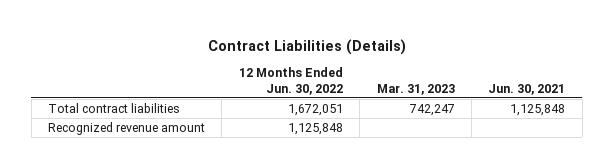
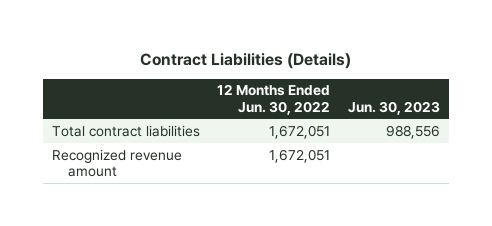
- | 12 Months Ended Jun. 30, 2022 | Mar. 31, 2023 | Jun. 30, 2021
+ | 12 Months Ended Jun. 30, 2022 | Jun. 30, 2023
- Recognized revenue amount | 1,125,848 | |
+ Recognized revenue amount | 1,672,051 |

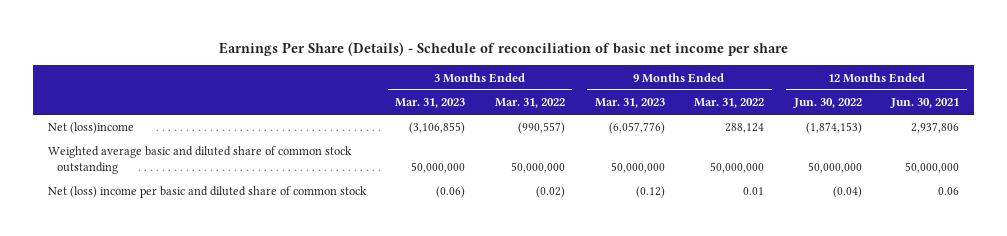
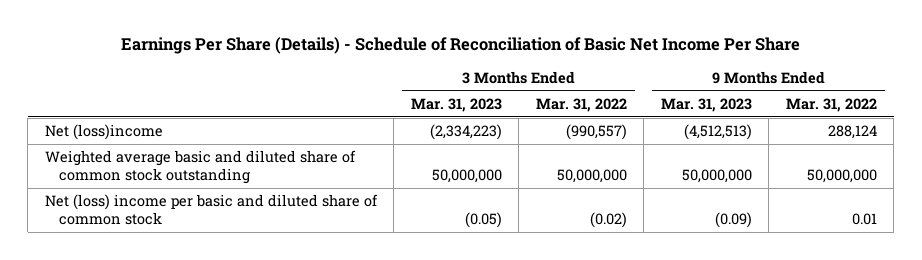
- Earnings Per Share (Details) - Schedule of reconciliation of basic net income per share
+ Earnings Per Share (Details) - Schedule of Reconciliation of Basic Net Income Per Share
- | 3 Months Ended Mar. 31, 2023 | 3 Months Ended Mar. 31, 2022 | 9 Months Ended Mar. 31, 2023 | 9 Months Ended Mar. 31, 2022 | 12 Months Ended Jun. 30, 2022 | 12 Months Ended Jun. 30, 2021
+ | 3 Months Ended Mar. 31, 2023 | 3 Months Ended Mar. 31, 2022 | 9 Months Ended Mar. 31, 2023 | 9 Months Ended Mar. 31, 2022
- Net (loss)income | (3,106,855) | (990,557) | (6,057,776) | 288,124 | (1,874,153) | 2,937,806
+ Net (loss)income | (2,334,223) | (990,557) | (4,512,513) | 288,124
- Net (loss) income per basic and diluted share of common stock | (0.06) | (0.02) | (0.12) | 0.01 | (0.04) | 0.06
+ Net (loss) income per basic and diluted share of common stock | (0.05) | (0.02) | (0.09) | 0.01

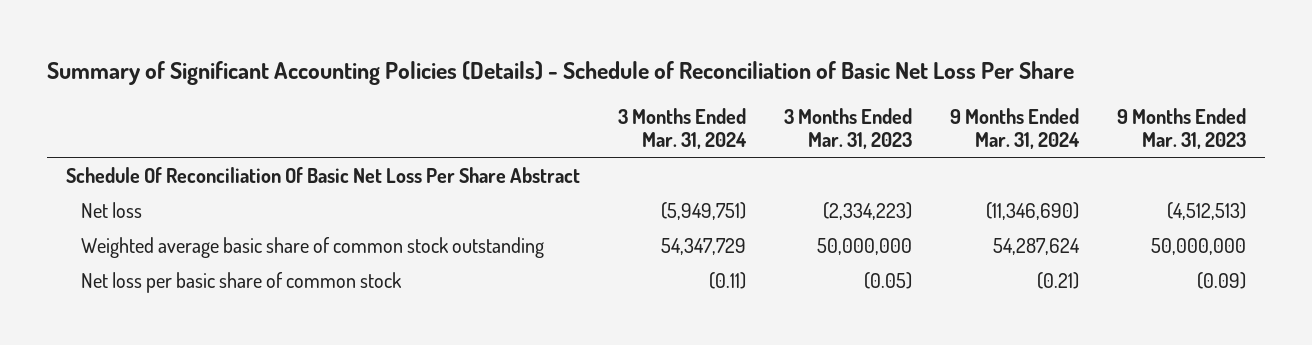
- Earnings Per Share (Details) - Schedule of Reconciliation of Basic Net Income Per Share
+ Summary of Significant Accounting Policies (Details) - Schedule of Reconciliation of Basic Net Loss Per Share
- | 3 Months Ended Mar. 31, 2023 | 3 Months Ended Mar. 31, 2022 | 9 Months Ended Mar. 31, 2023 | 9 Months Ended Mar. 31, 2022
+ | 3 Months Ended Mar. 31, 2024 | 3 Months Ended Mar. 31, 2023 | 9 Months Ended Mar. 31, 2024 | 9 Months Ended Mar. 31, 2023
- Net (loss)income | (2,334,223) | (990,557) | (4,512,513) | 288,124
- Weighted average basic and diluted share of common stock outstanding | 50,000,000 | 50,000,000 | 50,000,000 | 50,000,000
- Net (loss) income per basic and diluted share of common stock | (0.05) | (0.02) | (0.09) | 0.01
+ Schedule Of Reconciliation Of Basic Net Loss Per Share Abstract
+ Net loss | (5,949,751) | (2,334,223) | (11,346,690) | (4,512,513)
+ Weighted average basic share of common stock outstanding | 54,347,729 | 50,000,000 | 54,287,624 | 50,000,000
+ Net loss per basic share of common stock | (0.11) | (0.05) | (0.21) | (0.09)

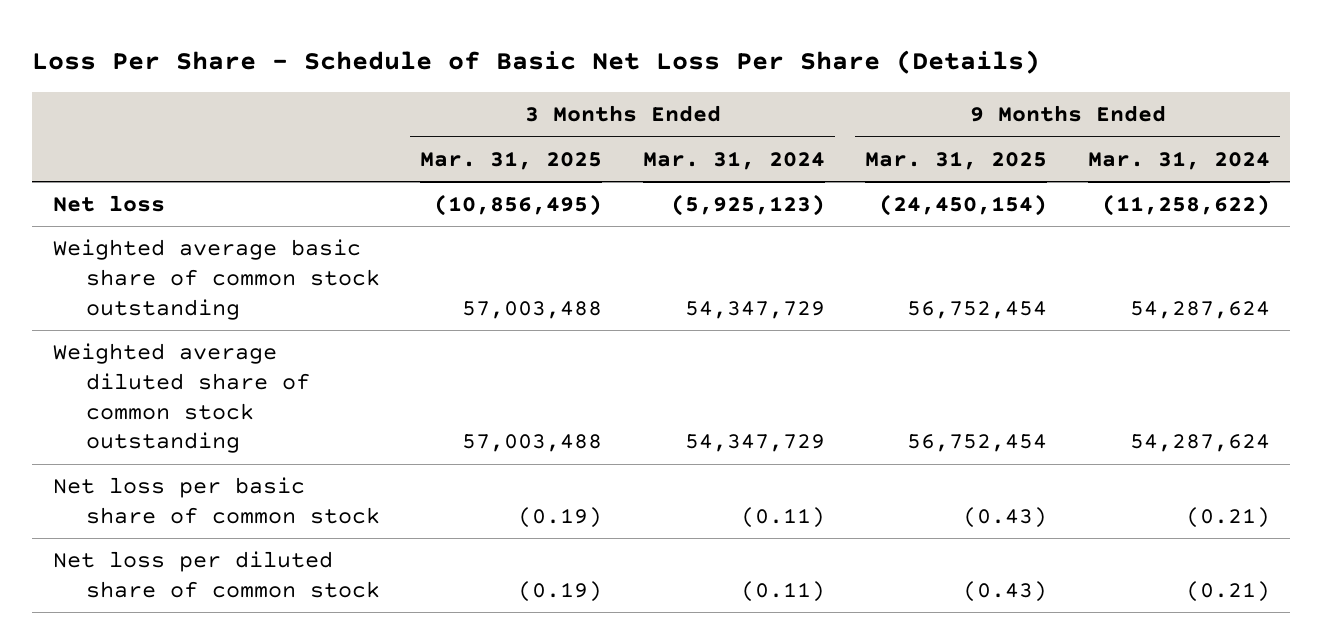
- Summary of Significant Accounting Policies (Details) - Schedule of Reconciliation of Basic Net Loss Per Share
+ Loss Per Share - Schedule of Basic Net Loss Per Share (Details)
- | 3 Months Ended Mar. 31, 2024 | 3 Months Ended Mar. 31, 2023 | 9 Months Ended Mar. 31, 2024 | 9 Months Ended Mar. 31, 2023
+ | 3 Months Ended Mar. 31, 2025 | 3 Months Ended Mar. 31, 2024 | 9 Months Ended Mar. 31, 2025 | 9 Months Ended Mar. 31, 2024
- Schedule Of Reconciliation Of Basic Net Loss Per Share Abstract
- Net loss | (5,949,751) | (2,334,223) | (11,346,690) | (4,512,513)
+ Net loss | (10,856,495) | (5,925,123) | (24,450,154) | (11,258,622)
+ Weighted average diluted share of common stock outstanding | 57,003,488 | 54,347,729 | 56,752,454 | 54,287,624
+ Net loss per diluted share of common stock | (0.19) | (0.11) | (0.43) | (0.21)

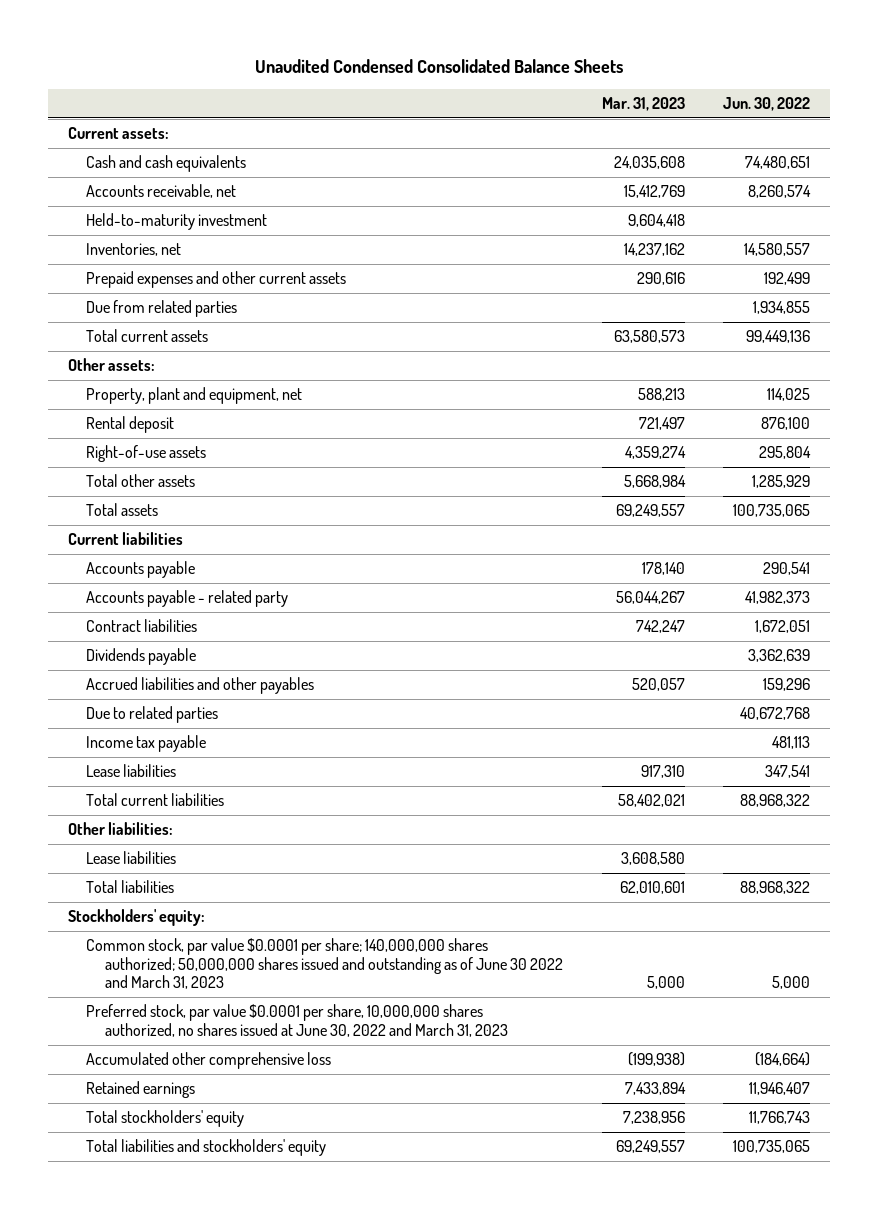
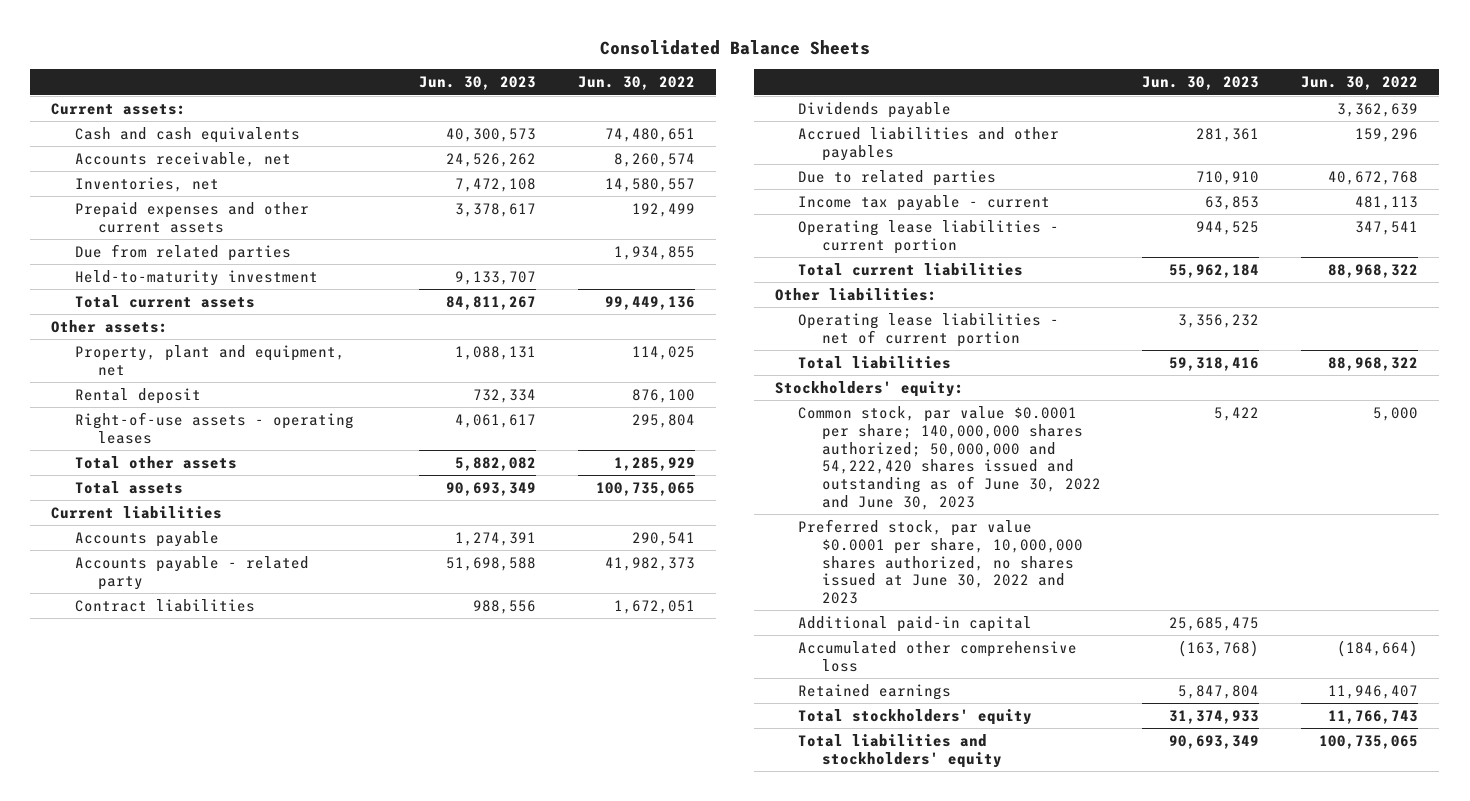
- Unaudited Condensed Consolidated Balance Sheets
+ Consolidated Balance Sheets
- | Mar. 31, 2023 | Jun. 30, 2022
+ | Jun. 30, 2023 | Jun. 30, 2022
moved down: Held-to-maturity investment | 9,133,707 |
- Right-of-use assets | 4,359,274 | 295,804
+ Right-of-use assets - operating leases | 4,061,617 | 295,804
- Income tax payable | | 481,113
- Lease liabilities | 917,310 | 347,541
+ Income tax payable - current | 63,853 | 481,113
+ Operating lease liabilities - current portion | 944,525 | 347,541
- Lease liabilities | 3,608,580 |
+ Operating lease liabilities - net of current portion | 3,356,232 |
- Common stock, par value $0.0001 per share; 140,000,000 shares authorized; 50,000,000 shares issued and outstanding as of June 30 2022 and March 31, 2023 | 5,000 | 5,000
- Preferred stock, par value $0.0001 per share, 10,000,000 shares authorized, no shares issued at June 30, 2022 and March 31, 2023
+ Common stock, par value $0.0001 per share; 140,000,000 shares authorized; 50,000,000 and 54,222,420 shares issued and outstanding as of June 30, 2022 and June 30, 2023 | 5,422 | 5,000
+ Preferred stock, par value $0.0001 per share, 10,000,000 shares authorized, no shares issued at June 30, 2022 and 2023
+ Additional paid-in capital | 25,685,475 |

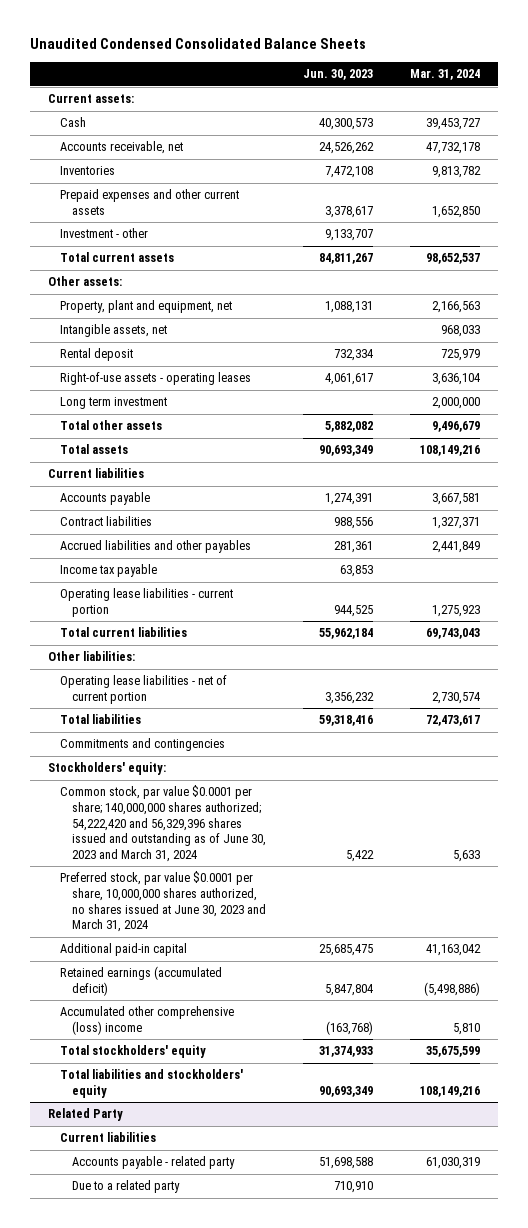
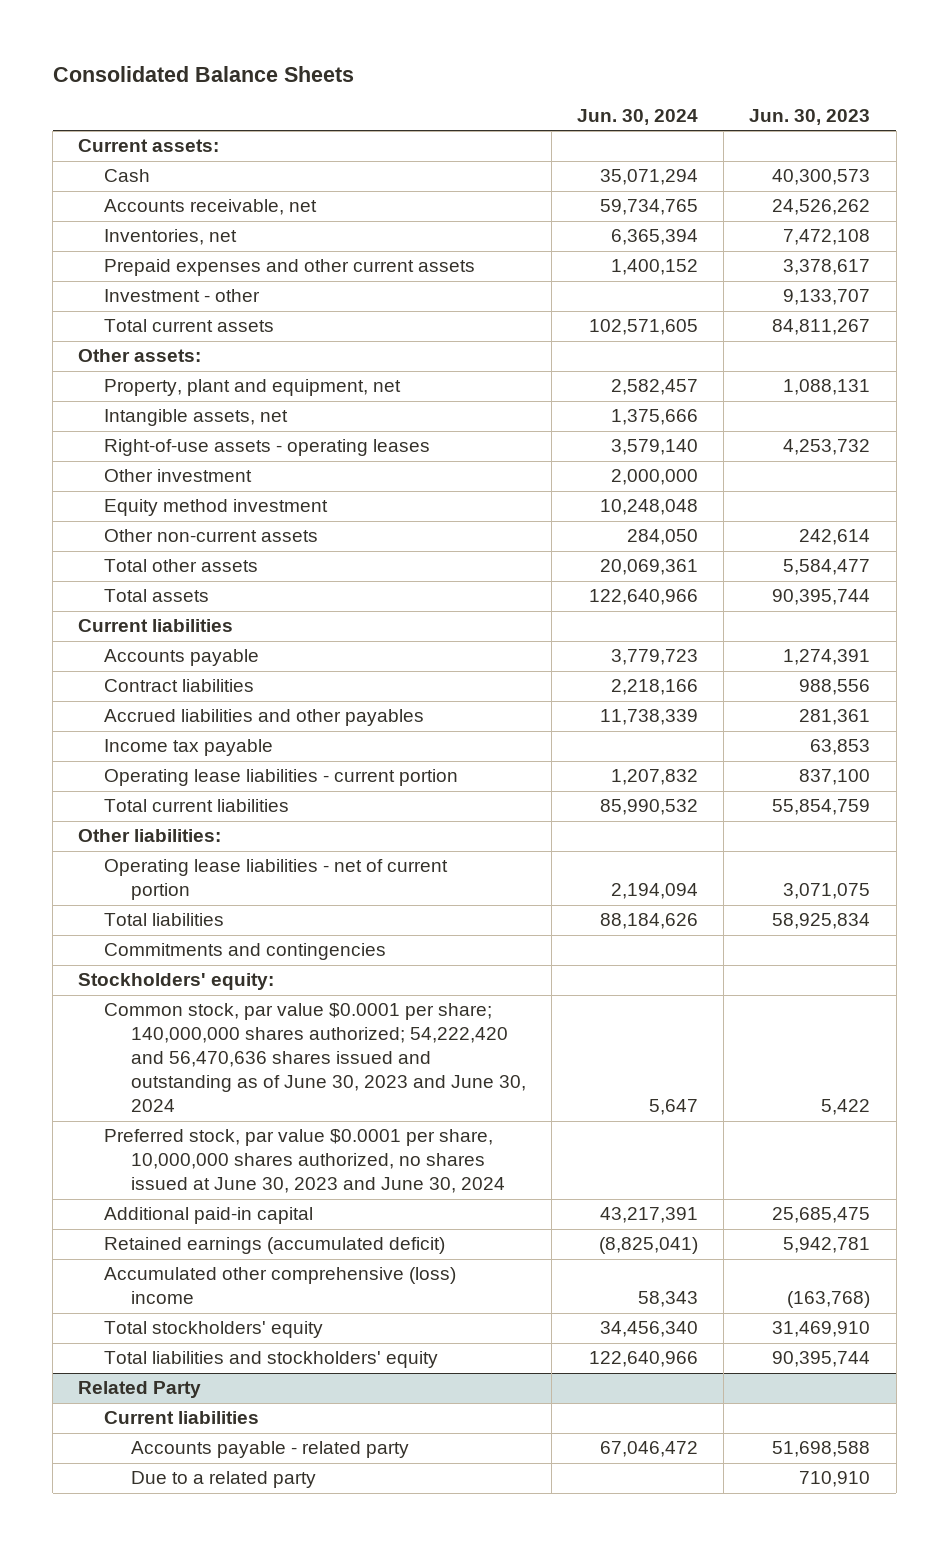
- Unaudited Condensed Consolidated Balance Sheets
+ Consolidated Balance Sheets
- | Jun. 30, 2023 | Mar. 31, 2024
+ | Jun. 30, 2024 | Jun. 30, 2023
- Inventories | 7,472,108 | 9,813,782
+ Inventories, net | 6,365,394 | 7,472,108
- Rental deposit | 732,334 | 725,979
- Right-of-use assets - operating leases | 4,061,617 | 3,636,104
- Long term investment | | 2,000,000
- Total other assets | 5,882,082 | 9,496,679
- Total assets | 90,693,349 | 108,149,216
+ Right-of-use assets - operating leases | 3,579,140 | 4,253,732
+ Other investment | 2,000,000 |
+ Equity method investment | 10,248,048 |
+ Other non-current assets | 284,050 | 242,614
+ Total other assets | 20,069,361 | 5,584,477
+ Total assets | 122,640,966 | 90,395,744
- Operating lease liabilities - current portion | 944,525 | 1,275,923
- Total current liabilities | 55,962,184 | 69,743,043
+ Operating lease liabilities - current portion | 1,207,832 | 837,100
+ Total current liabilities | 85,990,532 | 55,854,759
- Operating lease liabilities - net of current portion | 3,356,232 | 2,730,574
- Total liabilities | 59,318,416 | 72,473,617
+ Operating lease liabilities - net of current portion | 2,194,094 | 3,071,075
+ Total liabilities | 88,184,626 | 58,925,834
- Common stock, par value $0.0001 per share; 140,000,000 shares authorized; 54,222,420 and 56,329,396 shares issued and outstanding as of June 30, 2023 and March 31, 2024 | 5,422 | 5,633
- Preferred stock, par value $0.0001 per share, 10,000,000 shares authorized, no shares issued at June 30, 2023 and March 31, 2024
+ Common stock, par value $0.0001 per share; 140,000,000 shares authorized; 54,222,420 and 56,470,636 shares issued and outstanding as of June 30, 2023 and June 30, 2024 | 5,647 | 5,422
+ Preferred stock, par value $0.0001 per share, 10,000,000 shares authorized, no shares issued at June 30, 2023 and June 30, 2024
- Retained earnings (accumulated deficit) | 5,847,804 | (5,498,886)
+ Retained earnings (accumulated deficit) | (8,825,041) | 5,942,781
- Total stockholders' equity | 31,374,933 | 35,675,599
- Total liabilities and stockholders' equity | 90,693,349 | 108,149,216
+ Total stockholders' equity | 34,456,340 | 31,469,910
+ Total liabilities and stockholders' equity | 122,640,966 | 90,395,744

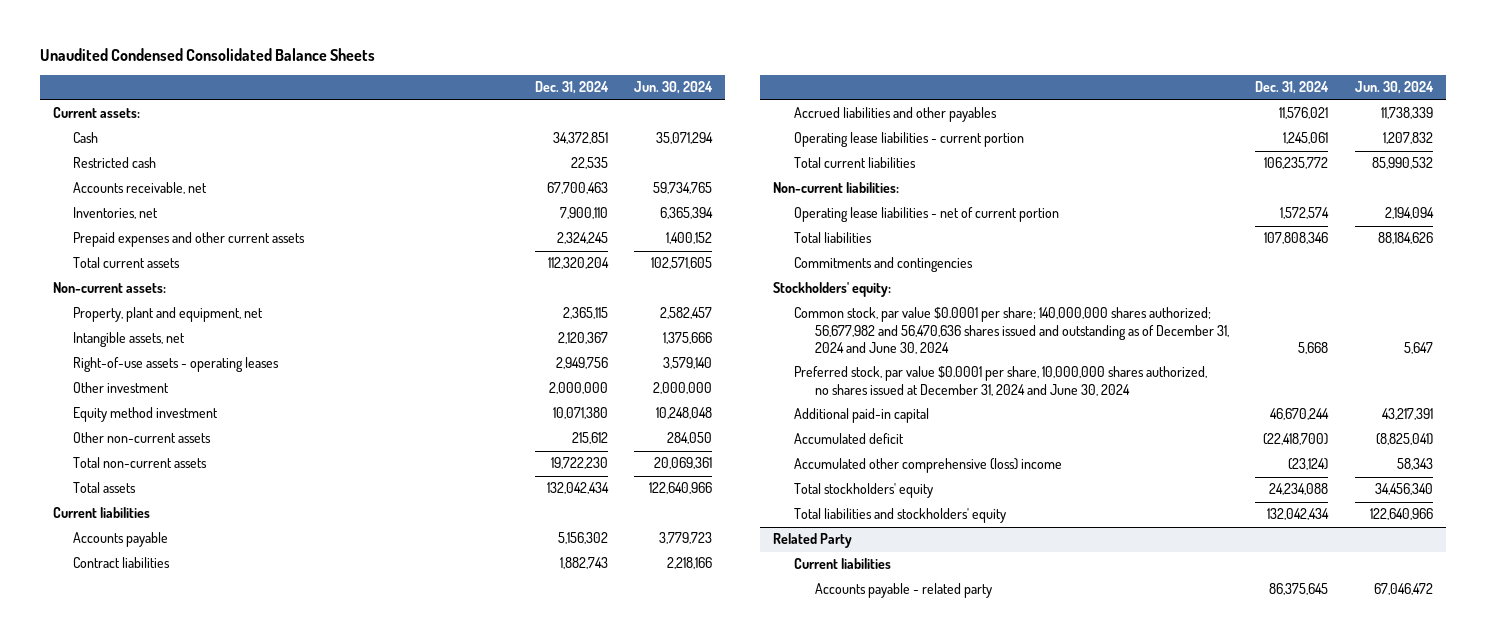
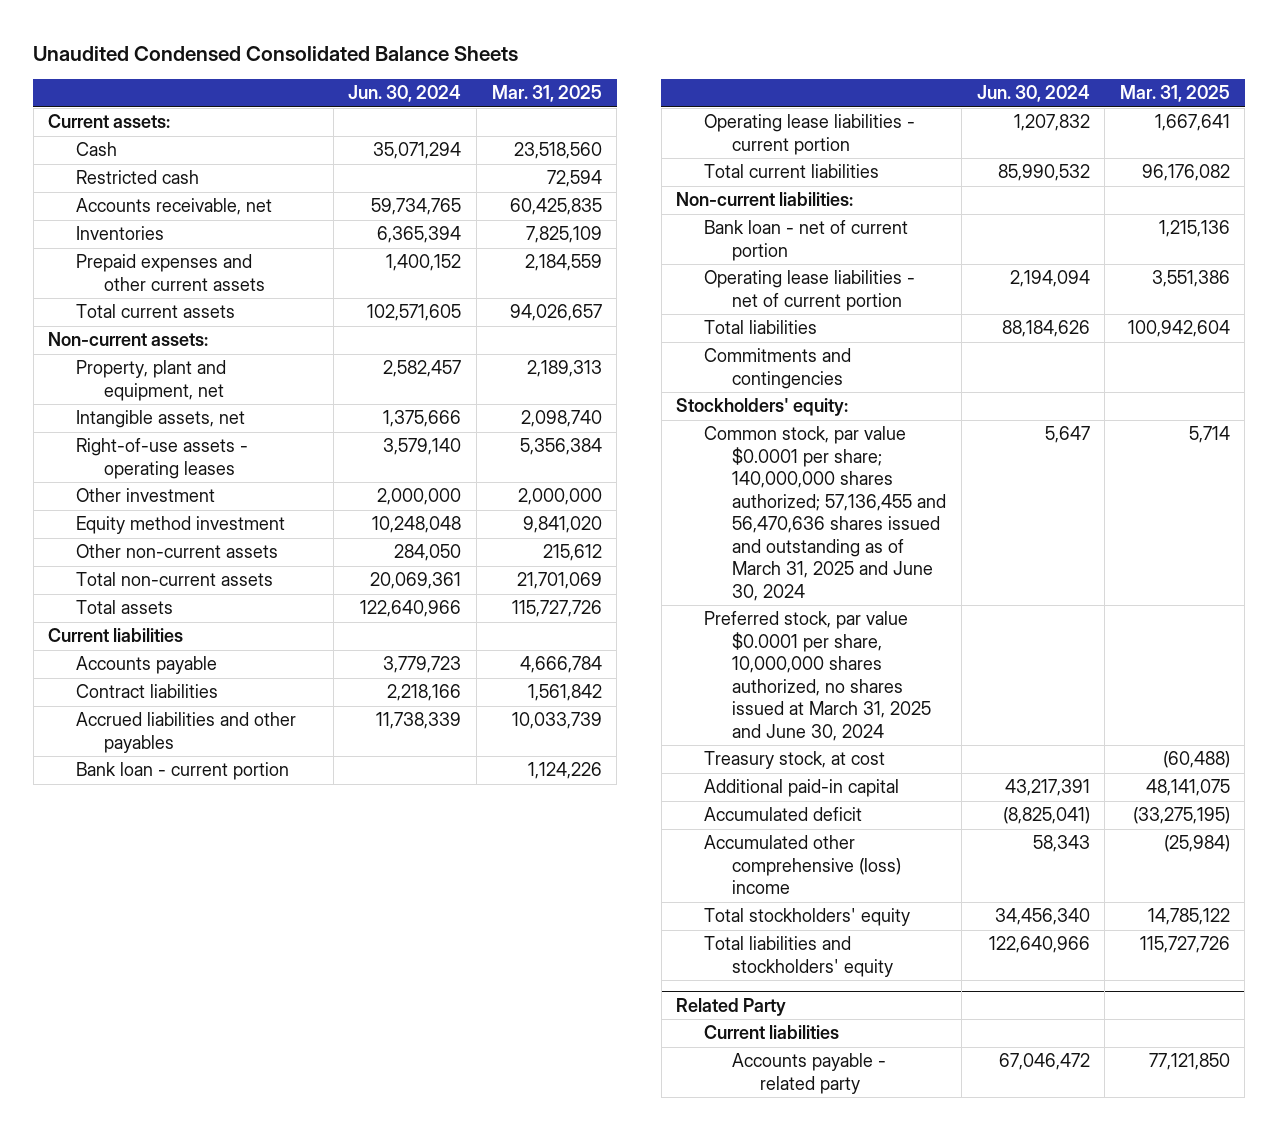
- | Dec. 31, 2024 | Jun. 30, 2024
+ | Jun. 30, 2024 | Mar. 31, 2025
- Inventories, net | 7,900,110 | 6,365,394
+ Inventories | 6,365,394 | 7,825,109
+ Bank loan - current portion | | 1,124,226
+ Bank loan - net of current portion | | 1,215,136
- Common stock, par value $0.0001 per share; 140,000,000 shares authorized; 56,677,982 and 56,470,636 shares issued and outstanding as of December 31, 2024 and June 30, 2024 | 5,668 | 5,647
- Preferred stock, par value $0.0001 per share, 10,000,000 shares authorized, no shares issued at December 31, 2024 and June 30, 2024
+ Common stock, par value $0.0001 per share; 140,000,000 shares authorized; 57,136,455 and 56,470,636 shares issued and outstanding as of March 31, 2025 and June 30, 2024 | 5,647 | 5,714
+ Preferred stock, par value $0.0001 per share, 10,000,000 shares authorized, no shares issued at March 31, 2025 and June 30, 2024
+ Treasury stock, at cost | | (60,488)

